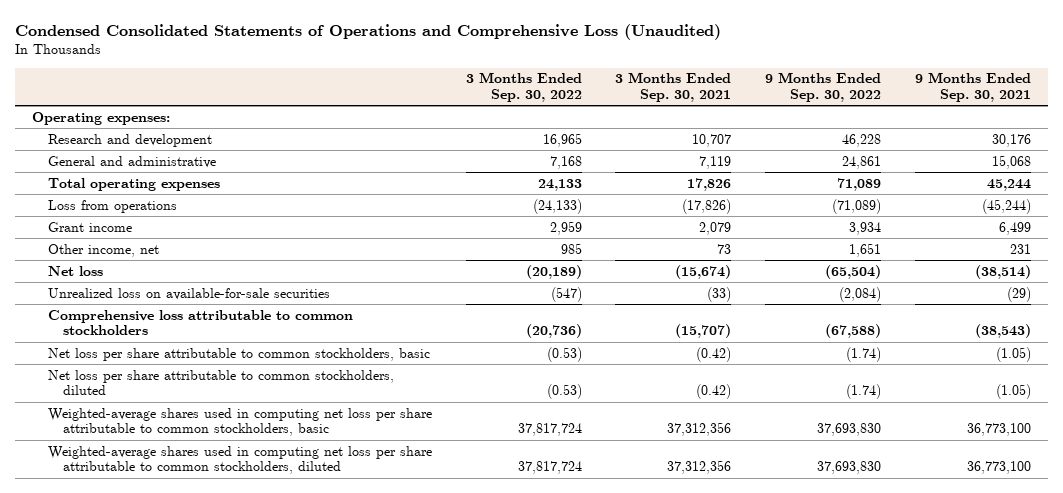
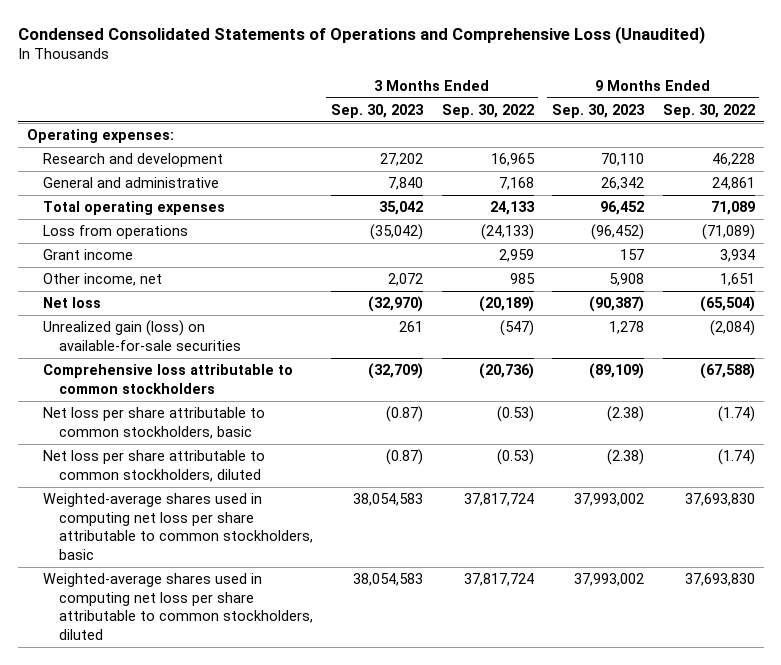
- | 3 Months Ended Sep. 30, 2022 | 3 Months Ended Sep. 30, 2021 | 9 Months Ended Sep. 30, 2022 | 9 Months Ended Sep. 30, 2021
+ | 3 Months Ended Sep. 30, 2023 | 3 Months Ended Sep. 30, 2022 | 9 Months Ended Sep. 30, 2023 | 9 Months Ended Sep. 30, 2022
- Unrealized loss on available-for-sale securities | (547) | (33) | (2,084) | (29)
+ Unrealized gain (loss) on available-for-sale securities | 261 | (547) | 1,278 | (2,084)

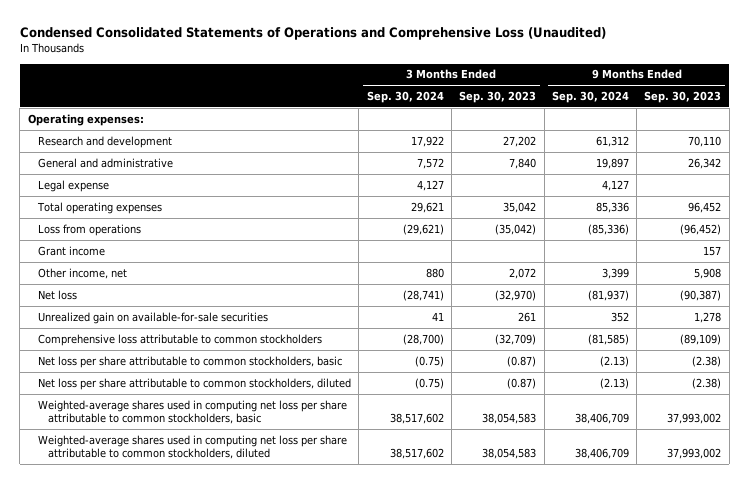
- | 3 Months Ended Sep. 30, 2023 | 3 Months Ended Sep. 30, 2022 | 9 Months Ended Sep. 30, 2023 | 9 Months Ended Sep. 30, 2022
+ | 3 Months Ended Sep. 30, 2024 | 3 Months Ended Sep. 30, 2023 | 9 Months Ended Sep. 30, 2024 | 9 Months Ended Sep. 30, 2023
+ Legal expense | 4,127 | | 4,127 |
- Unrealized gain (loss) on available-for-sale securities | 261 | (547) | 1,278 | (2,084)
+ Unrealized gain on available-for-sale securities | 41 | 261 | 352 | 1,278

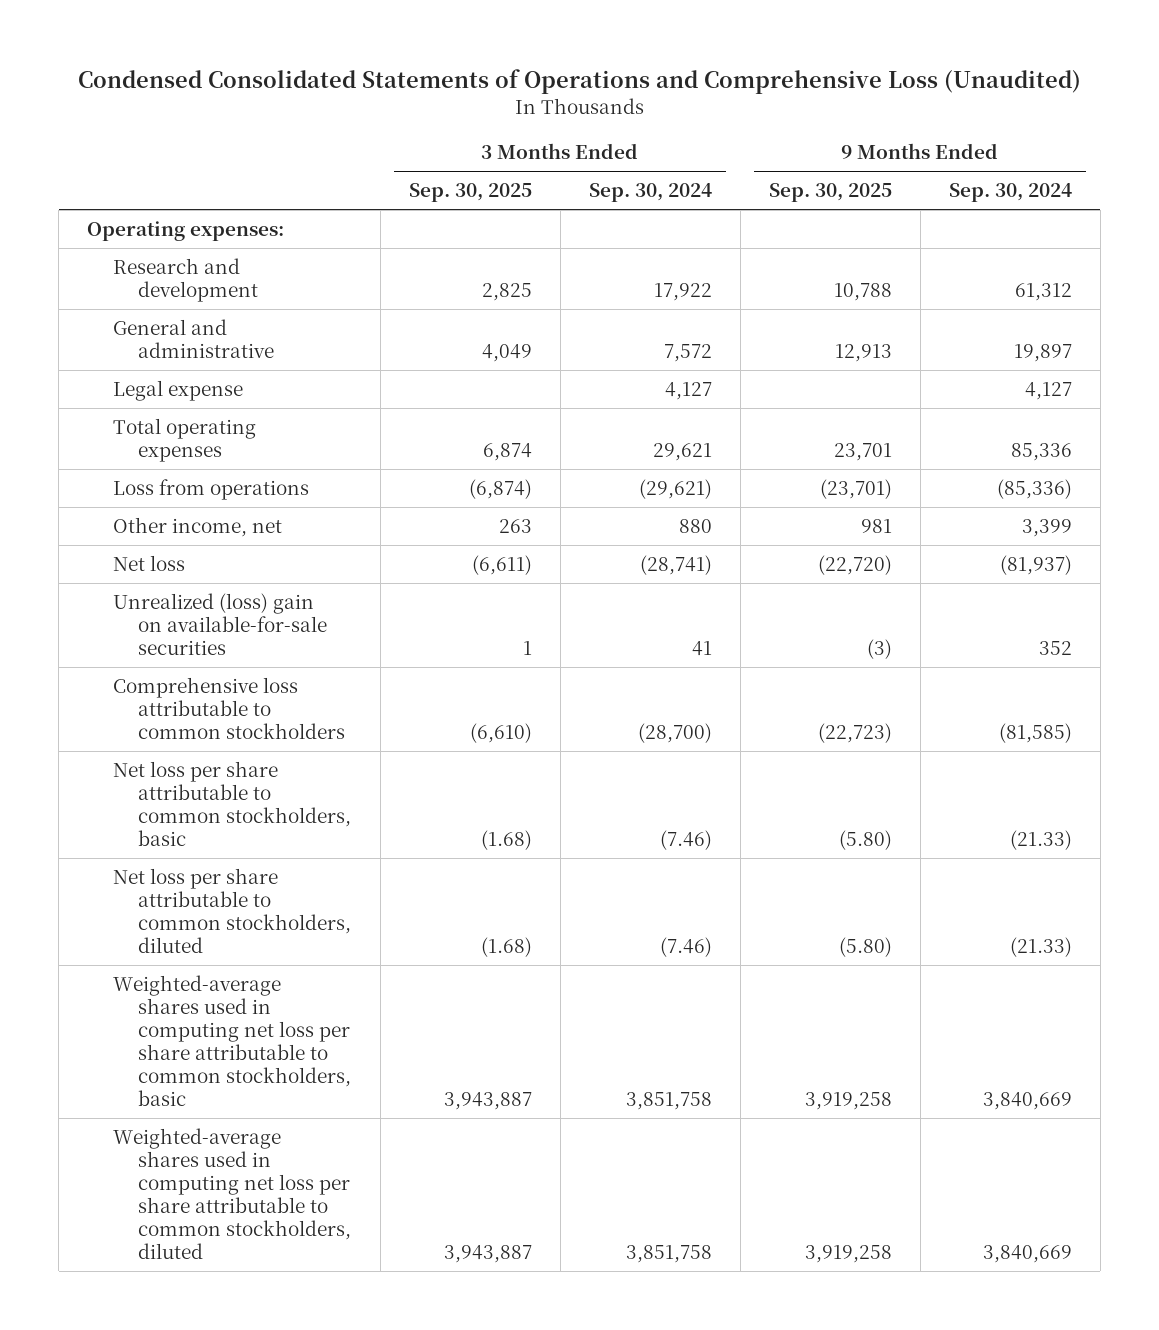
- | 3 Months Ended Sep. 30, 2024 | 3 Months Ended Sep. 30, 2023 | 9 Months Ended Sep. 30, 2024 | 9 Months Ended Sep. 30, 2023
+ | 3 Months Ended Sep. 30, 2025 | 3 Months Ended Sep. 30, 2024 | 9 Months Ended Sep. 30, 2025 | 9 Months Ended Sep. 30, 2024
- Grant income | | | | 157
- Unrealized gain on available-for-sale securities | 41 | 261 | 352 | 1,278
+ Unrealized (loss) gain on available-for-sale securities | 1 | 41 | (3) | 352
- Net loss per share attributable to common stockholders, basic | (0.75) | (0.87) | (2.13) | (2.38)
- Net loss per share attributable to common stockholders, diluted | (0.75) | (0.87) | (2.13) | (2.38)
- Weighted-average shares used in computing net loss per share attributable to common stockholders, basic | 38,517,602 | 38,054,583 | 38,406,709 | 37,993,002
- Weighted-average shares used in computing net loss per share attributable to common stockholders, diluted | 38,517,602 | 38,054,583 | 38,406,709 | 37,993,002
+ Net loss per share attributable to common stockholders, basic | (1.68) | (7.46) | (5.80) | (21.33)
+ Net loss per share attributable to common stockholders, diluted | (1.68) | (7.46) | (5.80) | (21.33)
+ Weighted-average shares used in computing net loss per share attributable to common stockholders, basic | 3,943,887 | 3,851,758 | 3,919,258 | 3,840,669
+ Weighted-average shares used in computing net loss per share attributable to common stockholders, diluted | 3,943,887 | 3,851,758 | 3,919,258 | 3,840,669

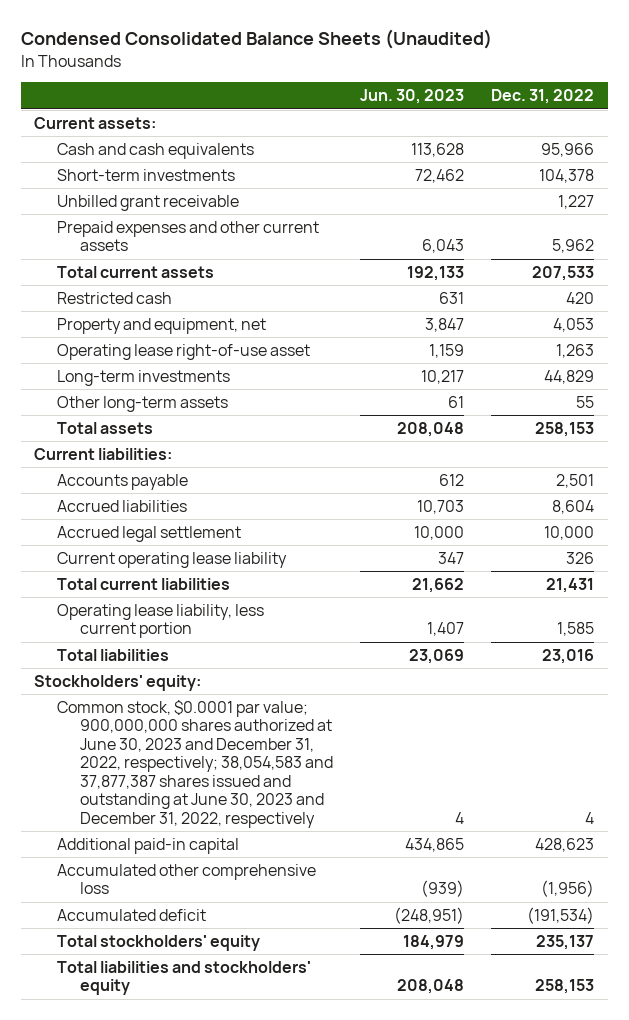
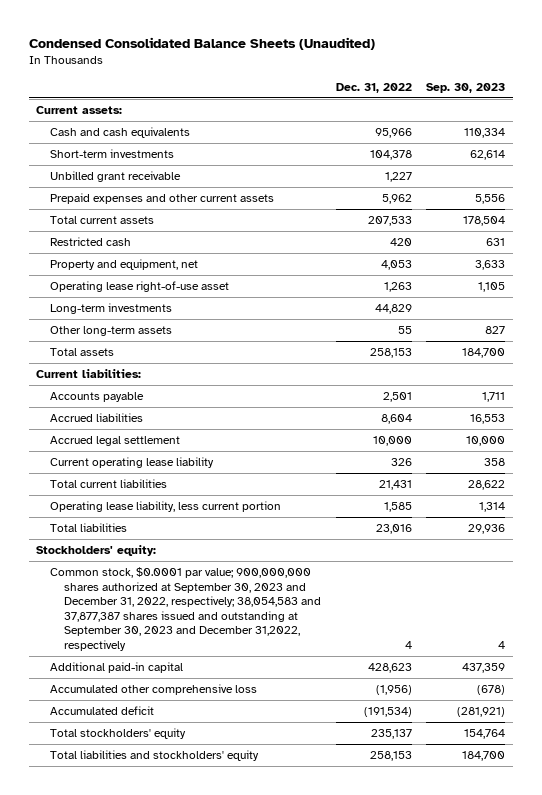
- | Jun. 30, 2023 | Dec. 31, 2022
+ | Dec. 31, 2022 | Sep. 30, 2023
- Common stock, $0.0001 par value; 900,000,000 shares authorized at June 30, 2023 and December 31, 2022, respectively; 38,054,583 and 37,877,387 shares issued and outstanding at June 30, 2023 and December 31, 2022, respectively | 4 | 4
+ Common stock, $0.0001 par value; 900,000,000 shares authorized at September 30, 2023 and December 31, 2022, respectively; 38,054,583 and 37,877,387 shares issued and outstanding at September 30, 2023 and December 31,2022, respectively | 4 | 4

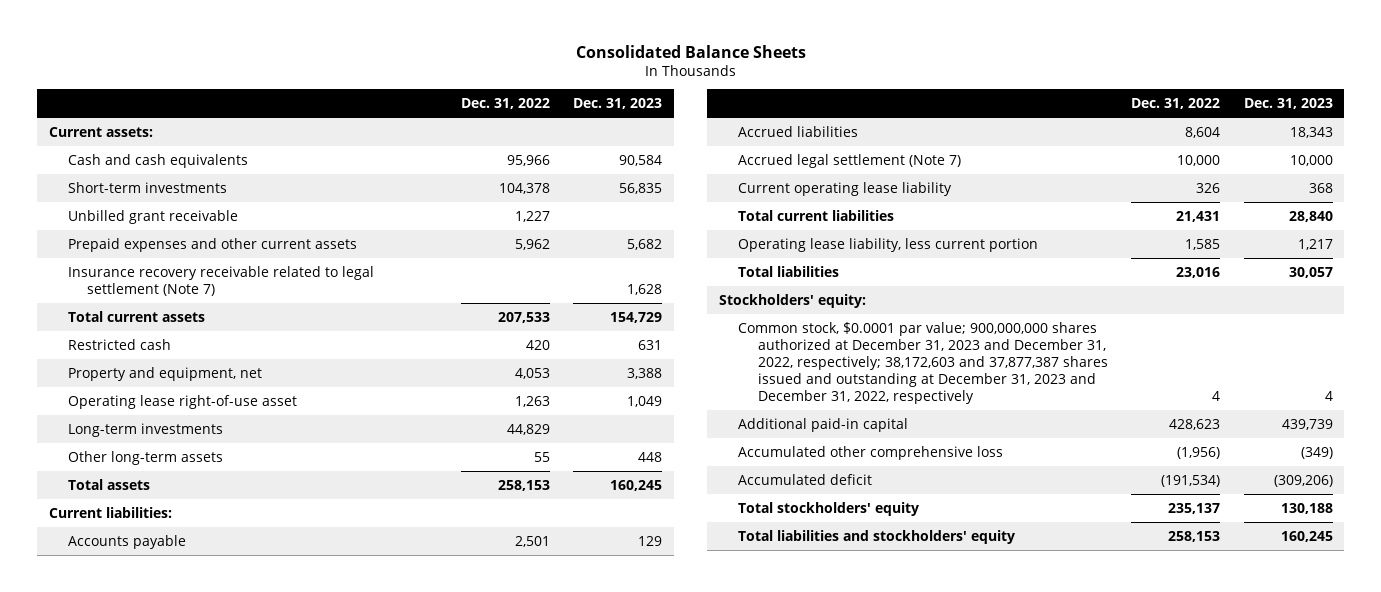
- Condensed Consolidated Balance Sheets (Unaudited)
+ Consolidated Balance Sheets
- | Dec. 31, 2022 | Sep. 30, 2023
+ | Dec. 31, 2022 | Dec. 31, 2023
+ Insurance recovery receivable related to legal settlement (Note 7) | | 1,628
- Accrued legal settlement | 10,000 | 10,000
+ Accrued legal settlement (Note 7) | 10,000 | 10,000
- Common stock, $0.0001 par value; 900,000,000 shares authorized at September 30, 2023 and December 31, 2022, respectively; 38,054,583 and 37,877,387 shares issued and outstanding at September 30, 2023 and December 31,2022, respectively | 4 | 4
+ Common stock, $0.0001 par value; 900,000,000 shares authorized at December 31, 2023 and December 31, 2022, respectively; 38,172,603 and 37,877,387 shares issued and outstanding at December 31, 2023 and December 31, 2022, respectively | 4 | 4

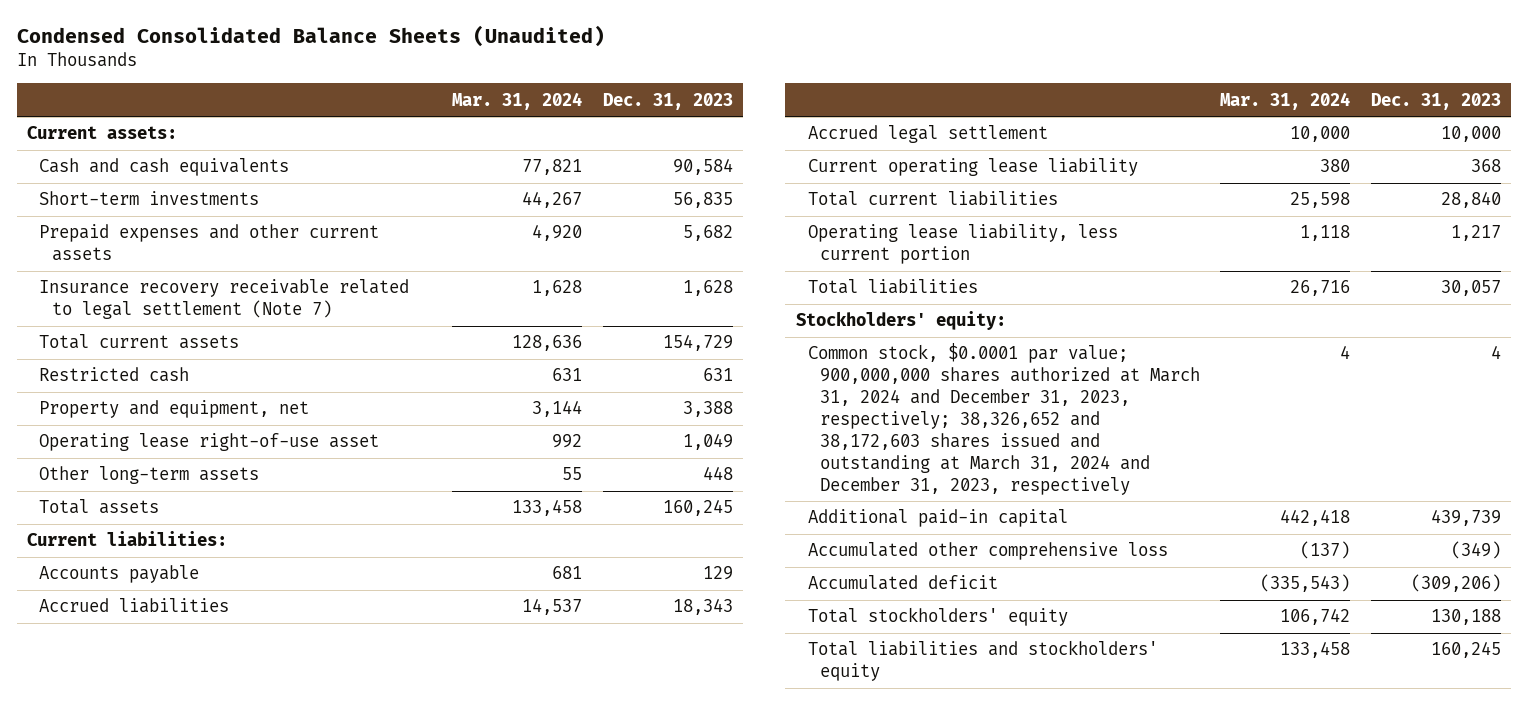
- Consolidated Balance Sheets
+ Condensed Consolidated Balance Sheets (Unaudited)
- | Dec. 31, 2022 | Dec. 31, 2023
+ | Mar. 31, 2024 | Dec. 31, 2023
- Unbilled grant receivable | 1,227 |
- Long-term investments | 44,829 |
- Accrued legal settlement (Note 7) | 10,000 | 10,000
+ Accrued legal settlement | 10,000 | 10,000
- Common stock, $0.0001 par value; 900,000,000 shares authorized at December 31, 2023 and December 31, 2022, respectively; 38,172,603 and 37,877,387 shares issued and outstanding at December 31, 2023 and December 31, 2022, respectively | 4 | 4
+ Common stock, $0.0001 par value; 900,000,000 shares authorized at March 31, 2024 and December 31, 2023, respectively; 38,326,652 and 38,172,603 shares issued and outstanding at March 31, 2024 and December 31, 2023, respectively | 4 | 4

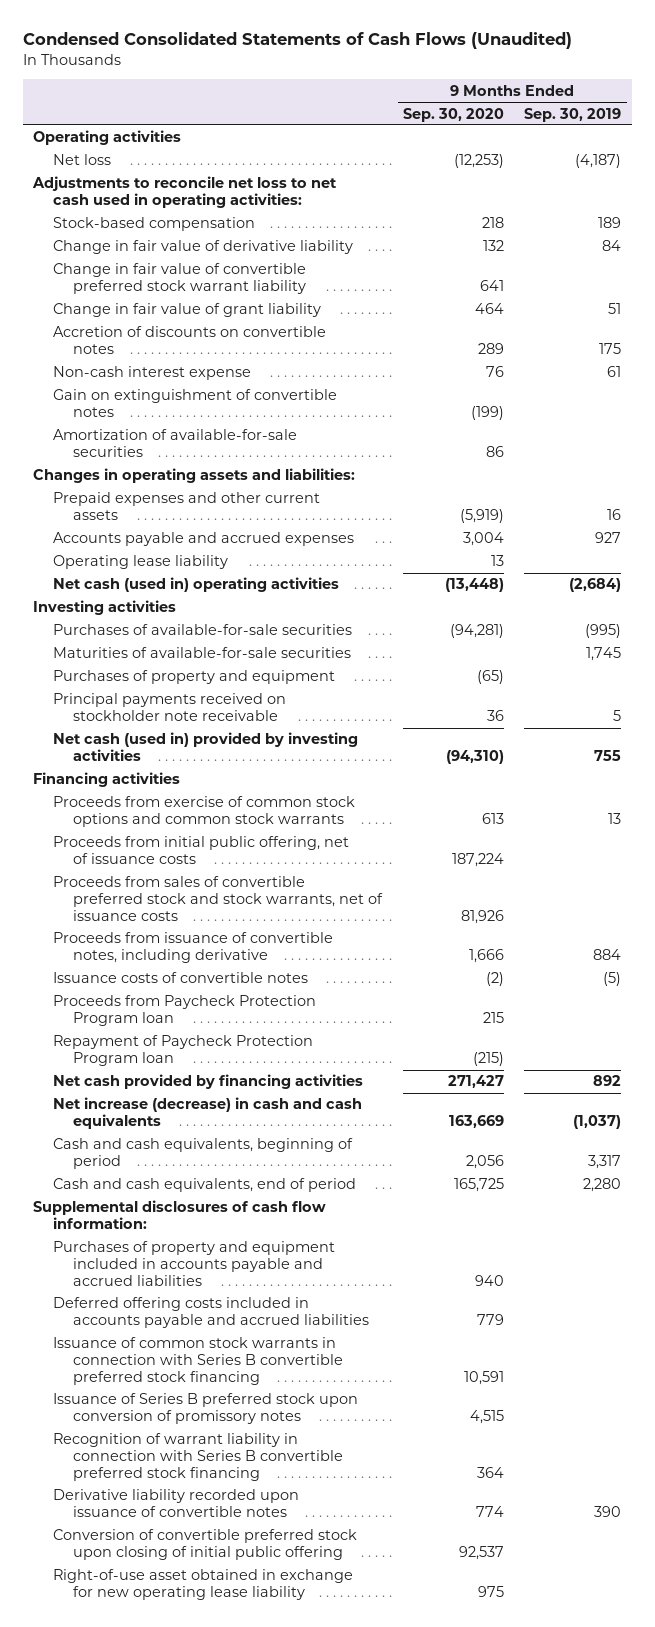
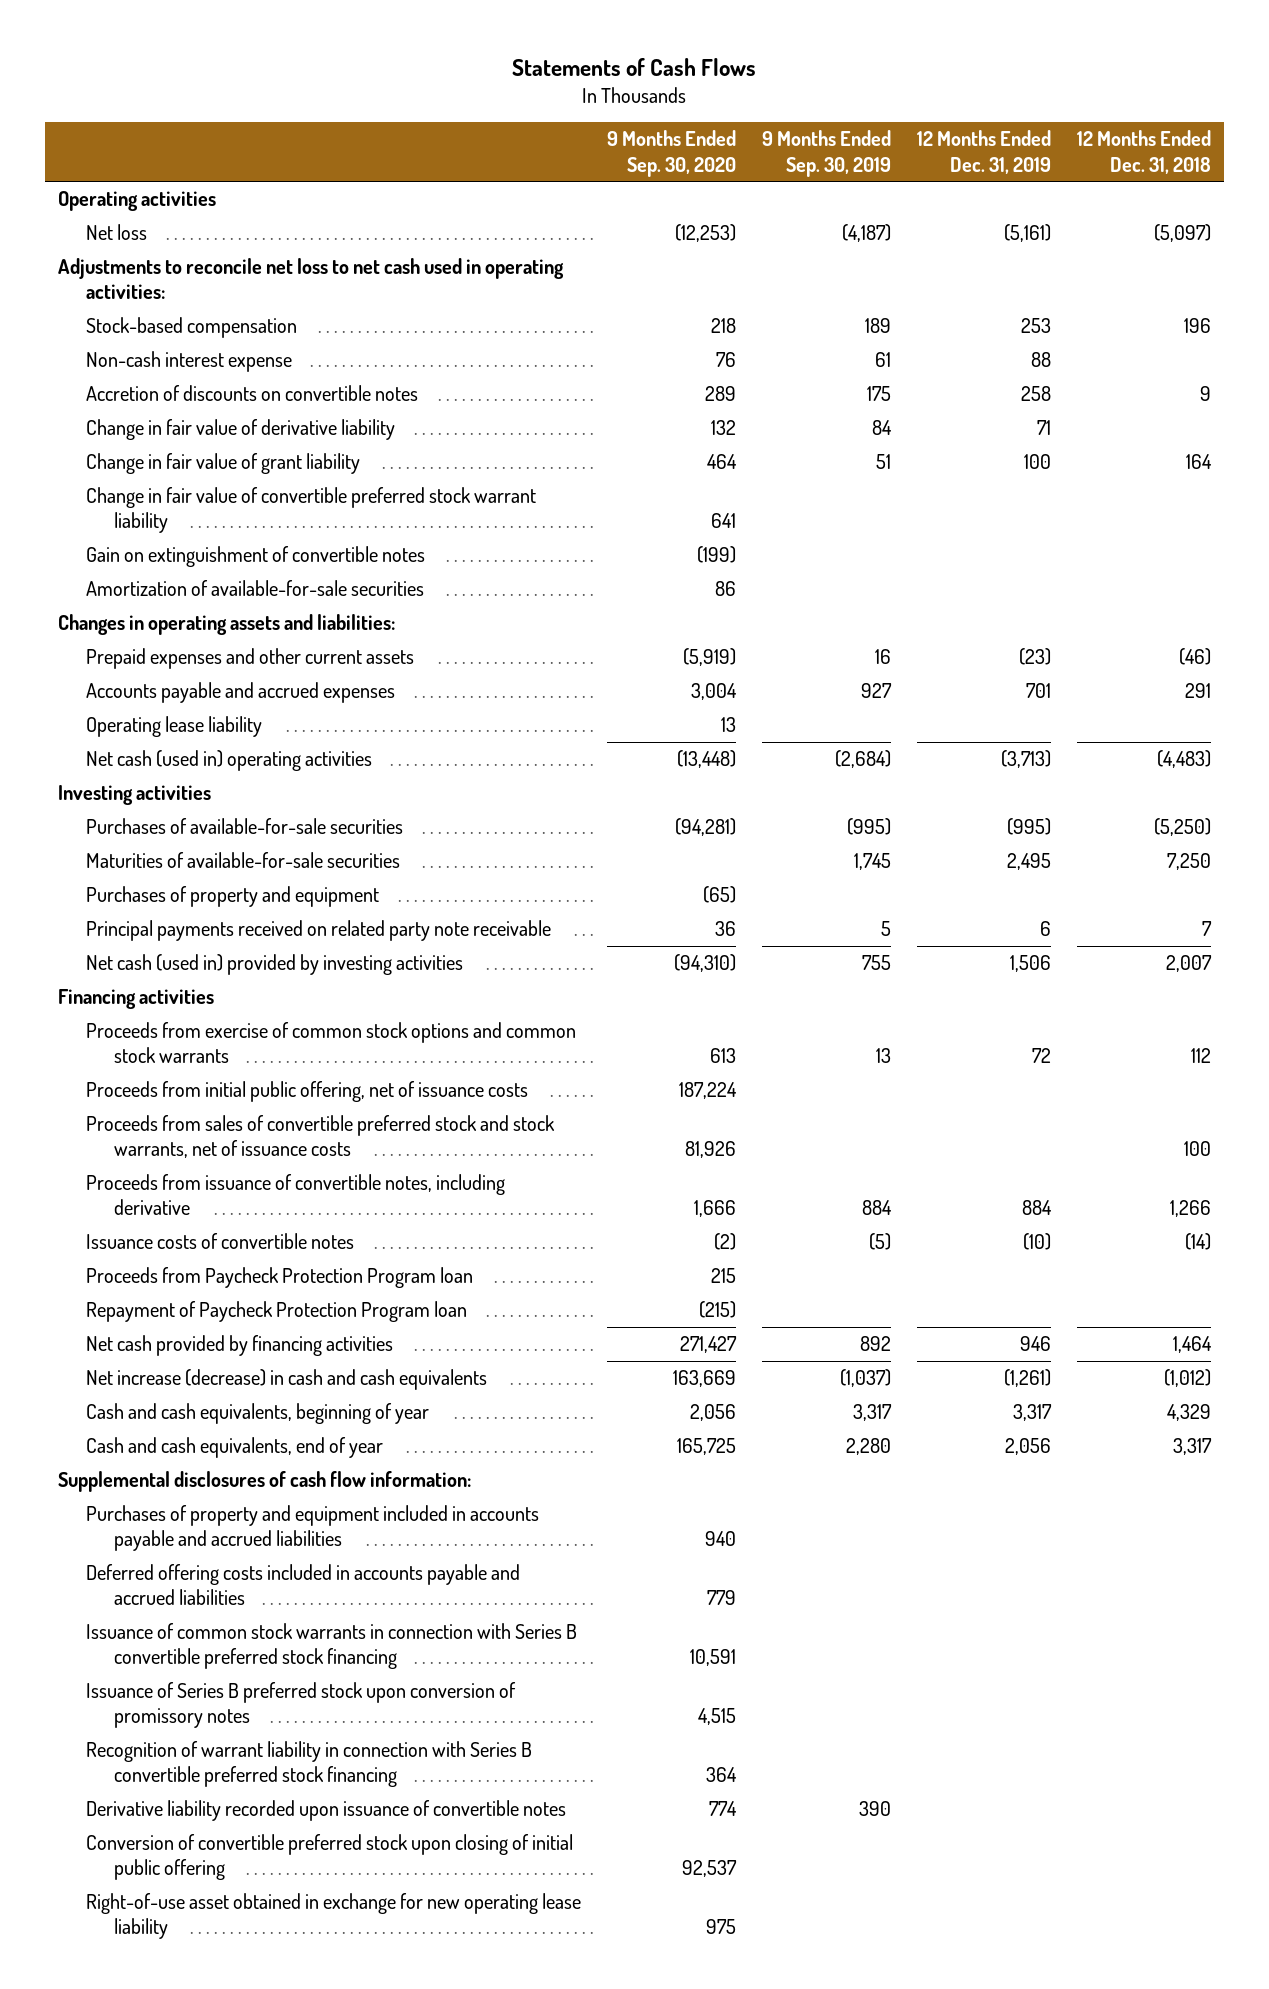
- Condensed Consolidated Statements of Cash Flows (Unaudited)
+ Statements of Cash Flows
- | 9 Months Ended Sep. 30, 2020 | 9 Months Ended Sep. 30, 2019
+ | 9 Months Ended Sep. 30, 2020 | 9 Months Ended Sep. 30, 2019 | 12 Months Ended Dec. 31, 2019 | 12 Months Ended Dec. 31, 2018
moved up: Non-cash interest expense | 76 | 61 | 88 |
moved up: Accretion of discounts on convertible notes | 289 | 175 | 258 | 9
moved down: Change in fair value of convertible preferred stock warrant liability | 641 | | |
- Principal payments received on stockholder note receivable | 36 | 5
+ Principal payments received on related party note receivable | 36 | 5 | 6 | 7
- Cash and cash equivalents, beginning of period | 2,056 | 3,317
- Cash and cash equivalents, end of period | 165,725 | 2,280
+ Cash and cash equivalents, beginning of year | 2,056 | 3,317 | 3,317 | 4,329
+ Cash and cash equivalents, end of year | 165,725 | 2,280 | 2,056 | 3,317

